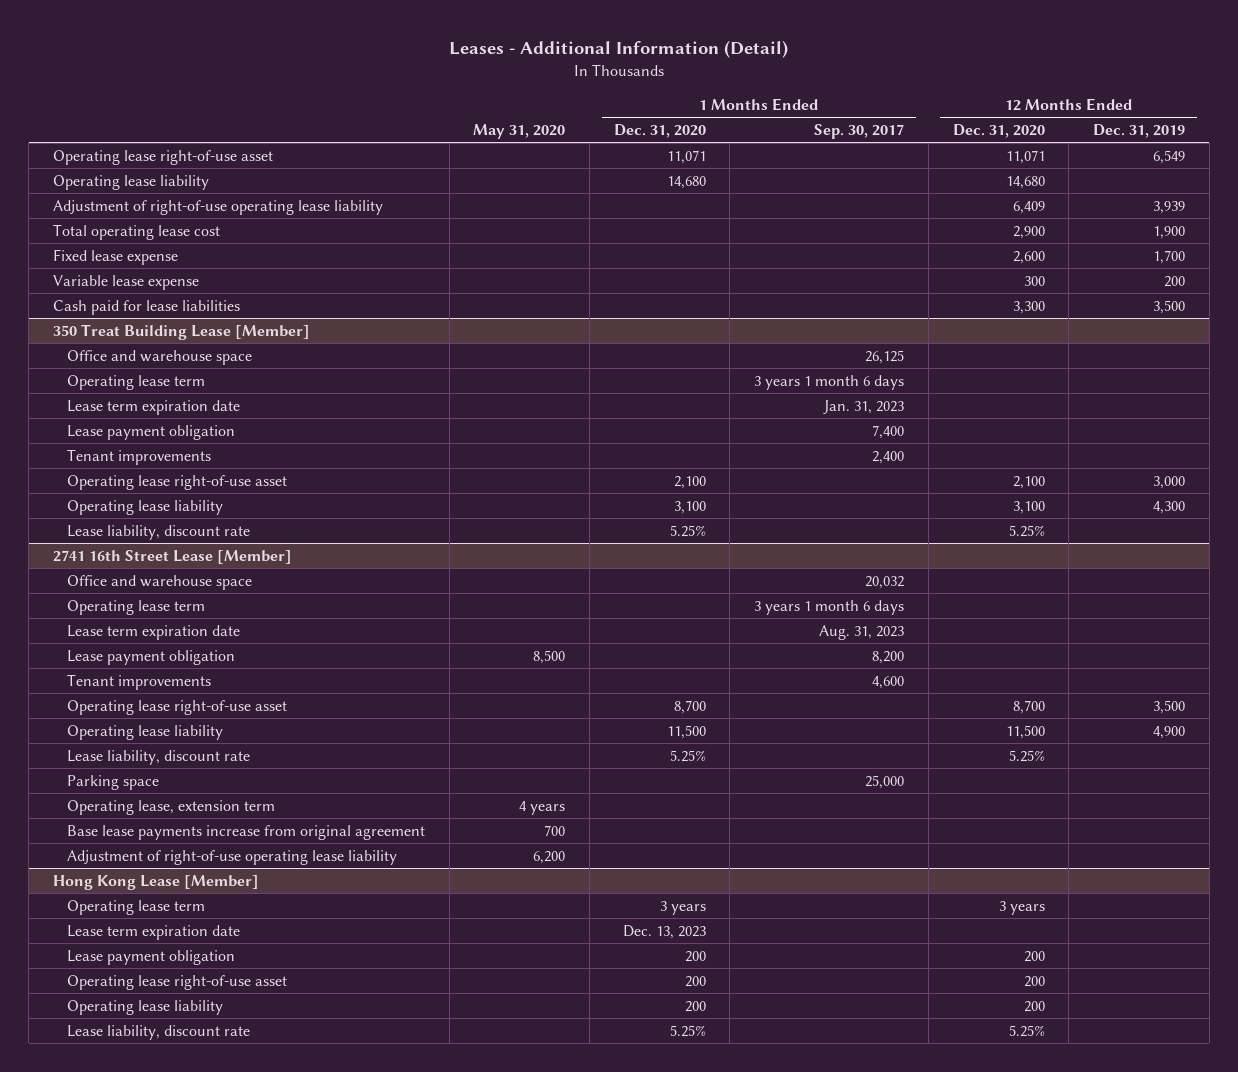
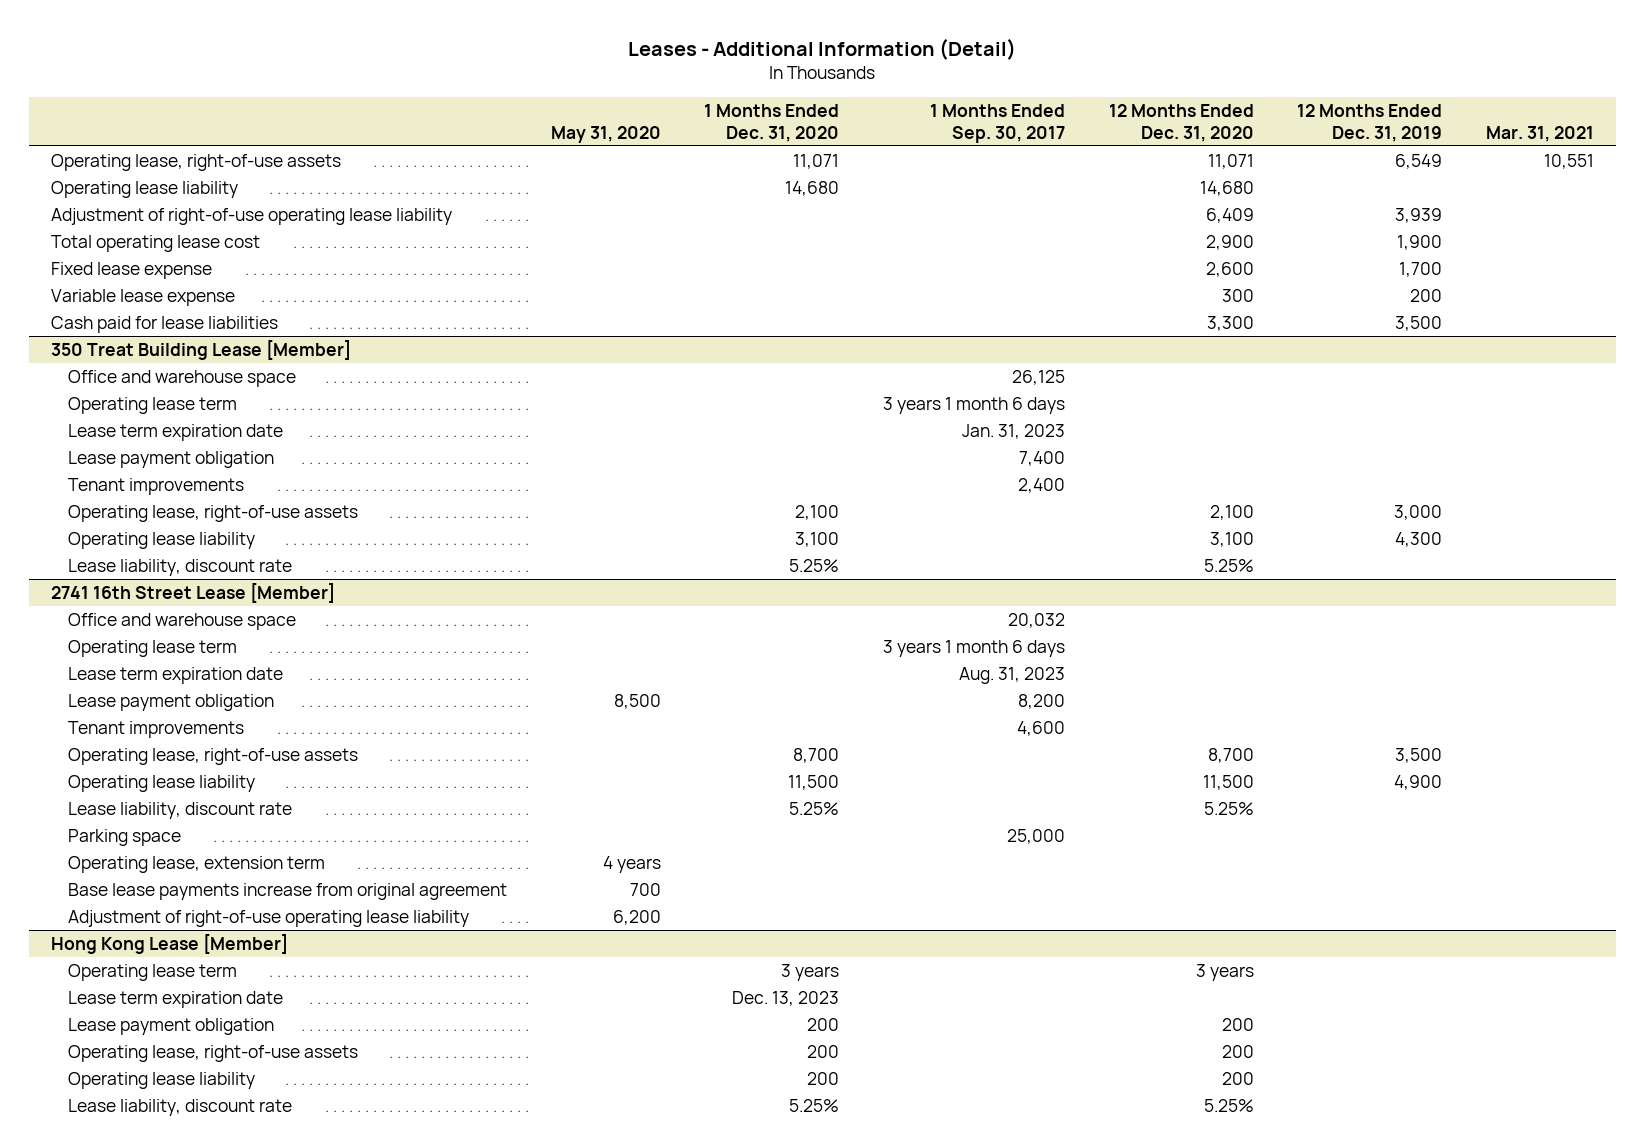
- | May 31, 2020 | 1 Months Ended Dec. 31, 2020 | 1 Months Ended Sep. 30, 2017 | 12 Months Ended Dec. 31, 2020 | 12 Months Ended Dec. 31, 2019
+ | May 31, 2020 | 1 Months Ended Dec. 31, 2020 | 1 Months Ended Sep. 30, 2017 | 12 Months Ended Dec. 31, 2020 | 12 Months Ended Dec. 31, 2019 | Mar. 31, 2021
- Operating lease right-of-use asset | | 11,071 | | 11,071 | 6,549
+ Operating lease, right-of-use assets | | 11,071 | | 11,071 | 6,549 | 10,551
@ 350 Treat Building Lease [Member]
- Operating lease right-of-use asset | | 2,100 | | 2,100 | 3,000
+ Operating lease, right-of-use assets | | 2,100 | | 2,100 | 3,000 |
@ 2741 16th Street Lease [Member]
- Operating lease right-of-use asset | | 8,700 | | 8,700 | 3,500
+ Operating lease, right-of-use assets | | 8,700 | | 8,700 | 3,500 |
@ Hong Kong Lease [Member]
- Operating lease right-of-use asset | | 200 | | 200 |
+ Operating lease, right-of-use assets | | 200 | | 200 | |

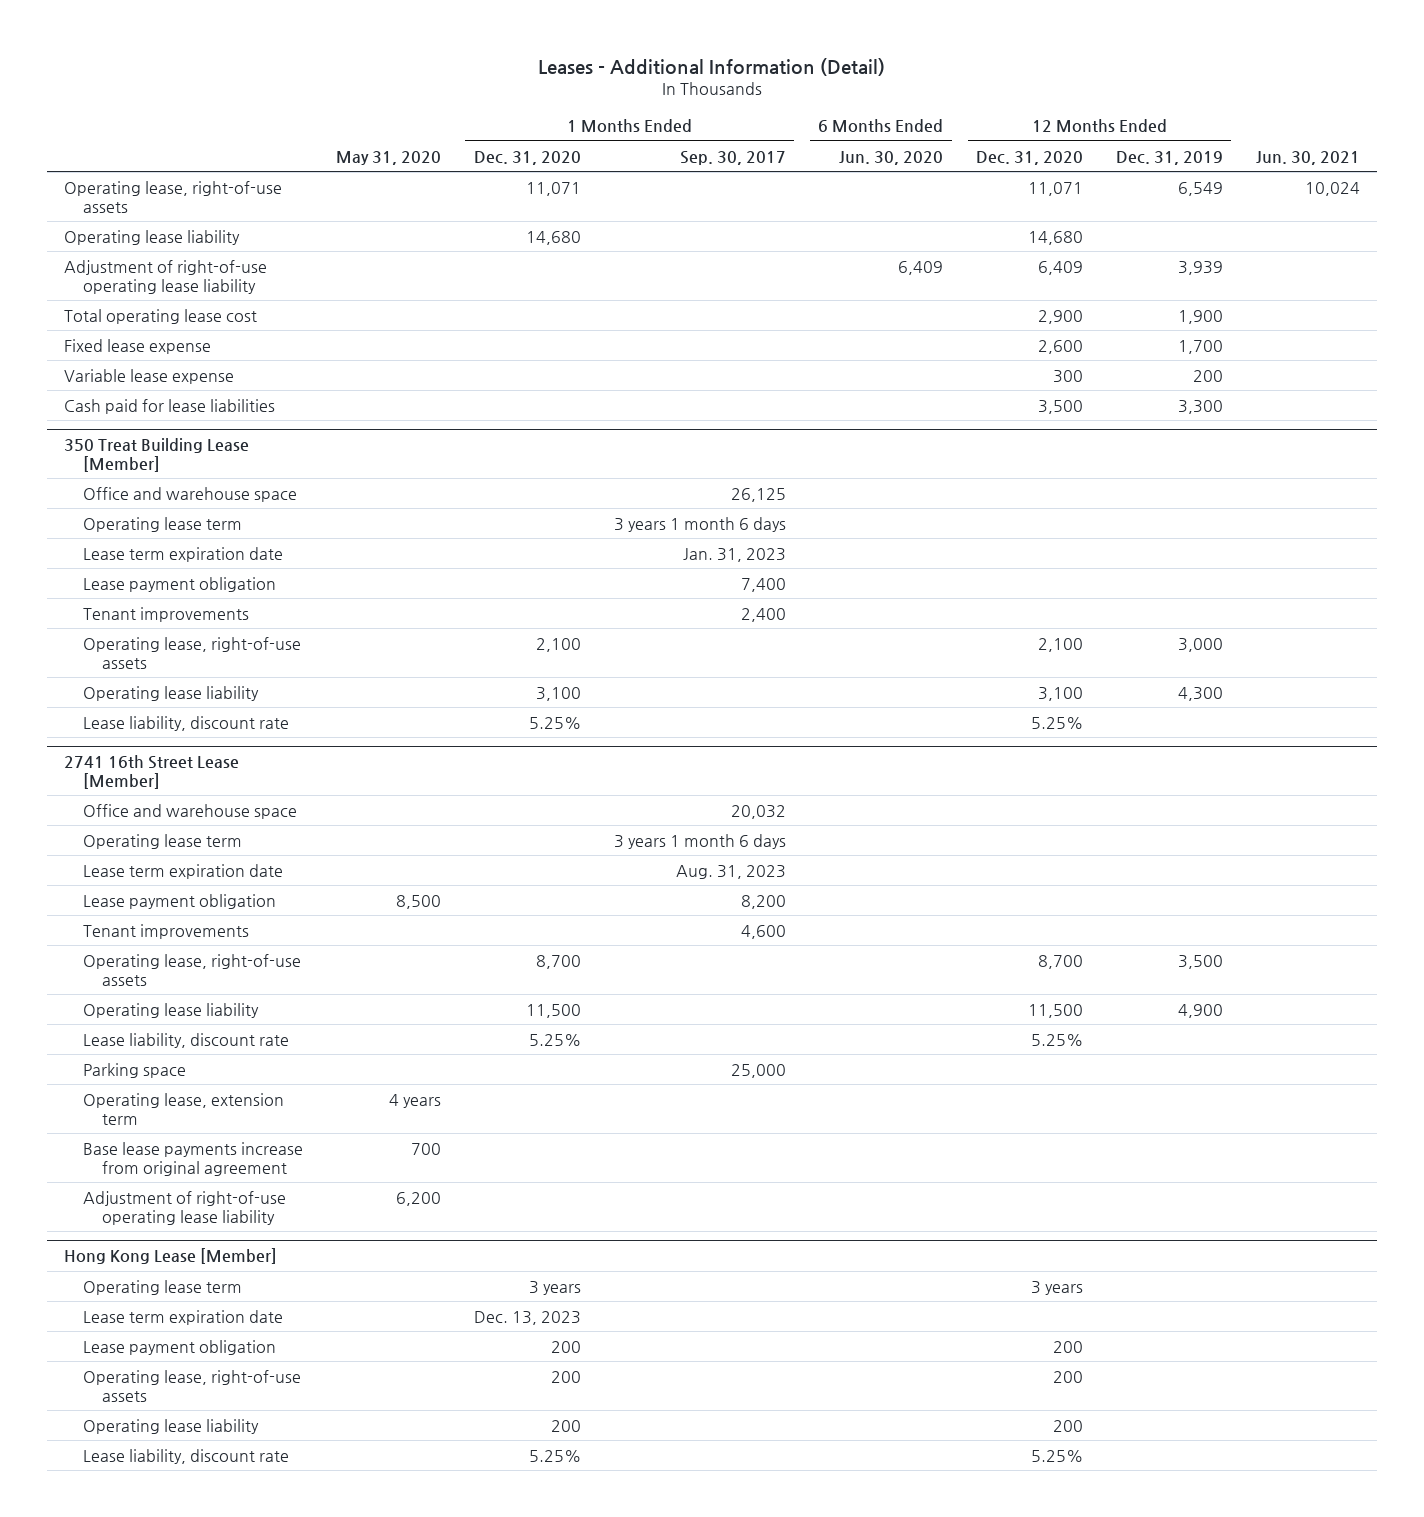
- | May 31, 2020 | 1 Months Ended Dec. 31, 2020 | 1 Months Ended Sep. 30, 2017 | 12 Months Ended Dec. 31, 2020 | 12 Months Ended Dec. 31, 2019 | Mar. 31, 2021
+ | May 31, 2020 | 1 Months Ended Dec. 31, 2020 | 1 Months Ended Sep. 30, 2017 | 6 Months Ended Jun. 30, 2020 | 12 Months Ended Dec. 31, 2020 | 12 Months Ended Dec. 31, 2019 | Jun. 30, 2021
- Cash paid for lease liabilities | | | | 3,300 | 3,500 |
+ Cash paid for lease liabilities | | | | | 3,500 | 3,300 |

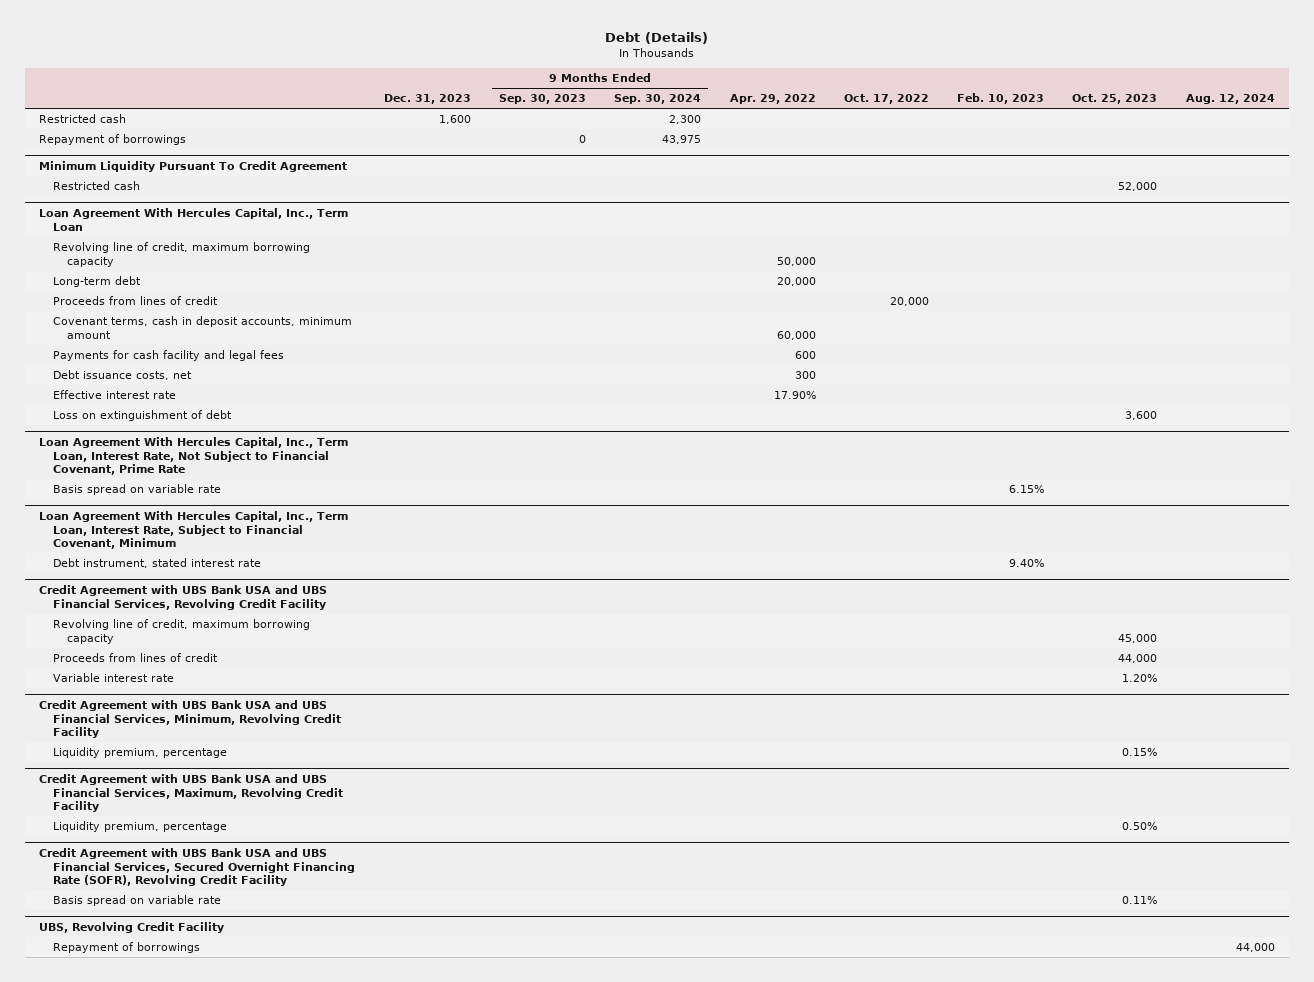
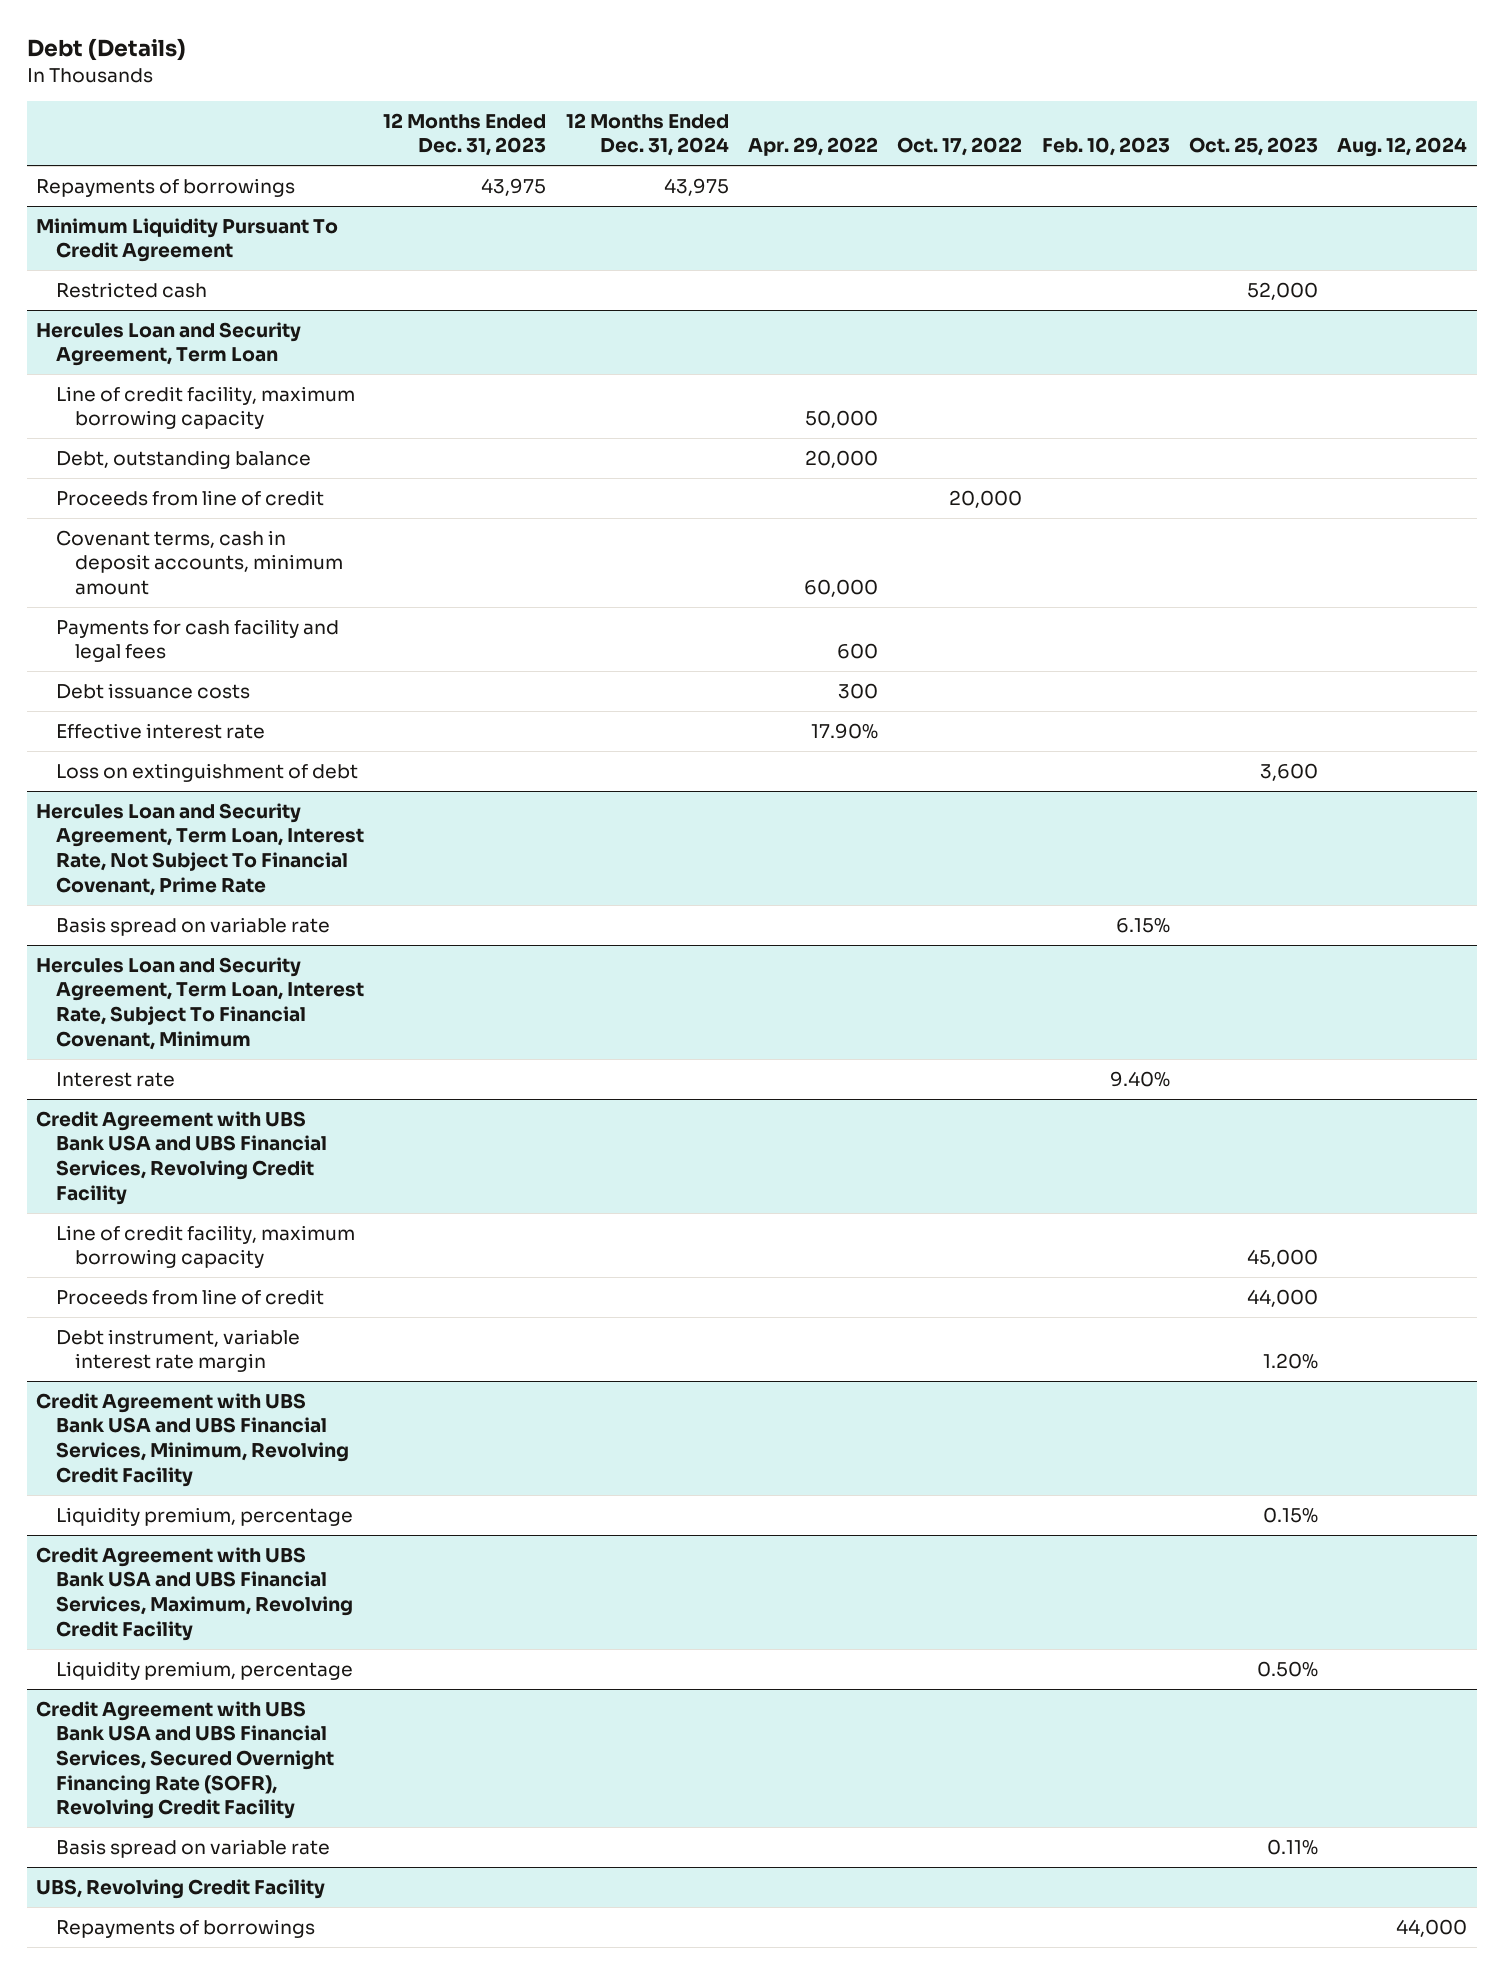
- | Dec. 31, 2023 | 9 Months Ended Sep. 30, 2023 | 9 Months Ended Sep. 30, 2024 | Apr. 29, 2022 | Oct. 17, 2022 | Feb. 10, 2023 | Oct. 25, 2023 | Aug. 12, 2024
+ | 12 Months Ended Dec. 31, 2023 | 12 Months Ended Dec. 31, 2024 | Apr. 29, 2022 | Oct. 17, 2022 | Feb. 10, 2023 | Oct. 25, 2023 | Aug. 12, 2024
- Restricted cash | 1,600 | | 2,300 | | | | |
- Repayment of borrowings | | 0 | 43,975 | | | | |
+ Repayments of borrowings | 43,975 | 43,975 | | | | |
- Loan Agreement With Hercules Capital, Inc., Term Loan
- Revolving line of credit, maximum borrowing capacity | | | | 50,000 | | | |
- Long-term debt | | | | 20,000 | | | |
- Proceeds from lines of credit | | | | | 20,000 | | |
+ Hercules Loan and Security Agreement, Term Loan
+ Line of credit facility, maximum borrowing capacity | | | 50,000 | | | |
+ Debt, outstanding balance | | | 20,000 | | | |
+ Proceeds from line of credit | | | | 20,000 | | |
- Debt issuance costs, net | | | | 300 | | | |
+ Debt issuance costs | | | 300 | | | |
- Loan Agreement With Hercules Capital, Inc., Term Loan, Interest Rate, Not Subject to Financial Covenant, Prime Rate
+ Hercules Loan and Security Agreement, Term Loan, Interest Rate, Not Subject To Financial Covenant, Prime Rate
- Loan Agreement With Hercules Capital, Inc., Term Loan, Interest Rate, Subject to Financial Covenant, Minimum
- Debt instrument, stated interest rate | | | | | | 9.40% | |
+ Hercules Loan and Security Agreement, Term Loan, Interest Rate, Subject To Financial Covenant, Minimum
+ Interest rate | | | | | 9.40% | |
@ Credit Agreement with UBS Bank USA and UBS Financial Services, Revolving Credit Facility
- Revolving line of credit, maximum borrowing capacity | | | | | | | 45,000 |
- Proceeds from lines of credit | | | | | | | 44,000 |
- Variable interest rate | | | | | | | 1.20% |
+ Line of credit facility, maximum borrowing capacity | | | | | | 45,000 |
+ Proceeds from line of credit | | | | | | 44,000 |
+ Debt instrument, variable interest rate margin | | | | | | 1.20% |
@ UBS, Revolving Credit Facility
- Repayment of borrowings | | | | | | | | 44,000
+ Repayments of borrowings | | | | | | | 44,000

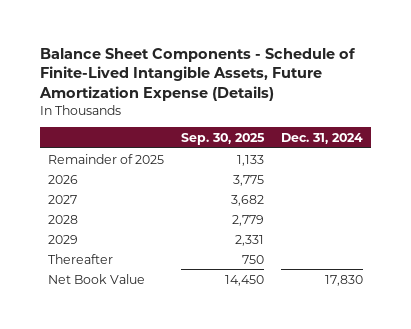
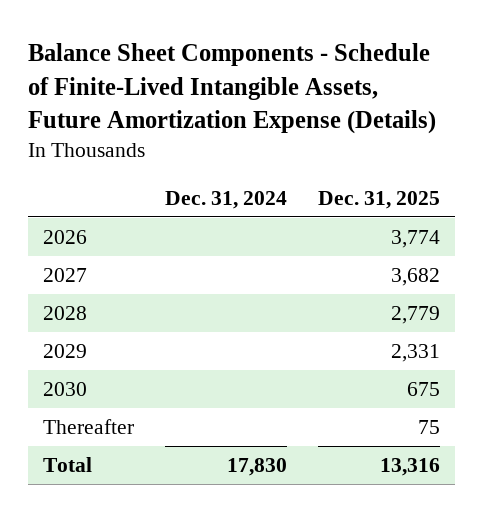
- | Sep. 30, 2025 | Dec. 31, 2024
+ | Dec. 31, 2024 | Dec. 31, 2025
- Remainder of 2025 | 1,133 |
+ 2030 | | 675
- Net Book Value | 14,450 | 17,830
+ Total | 17,830 | 13,316

